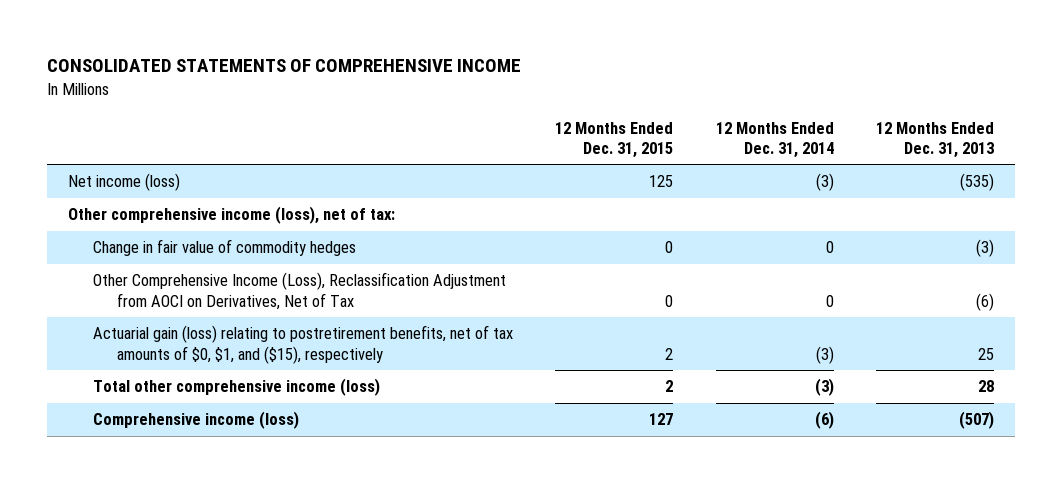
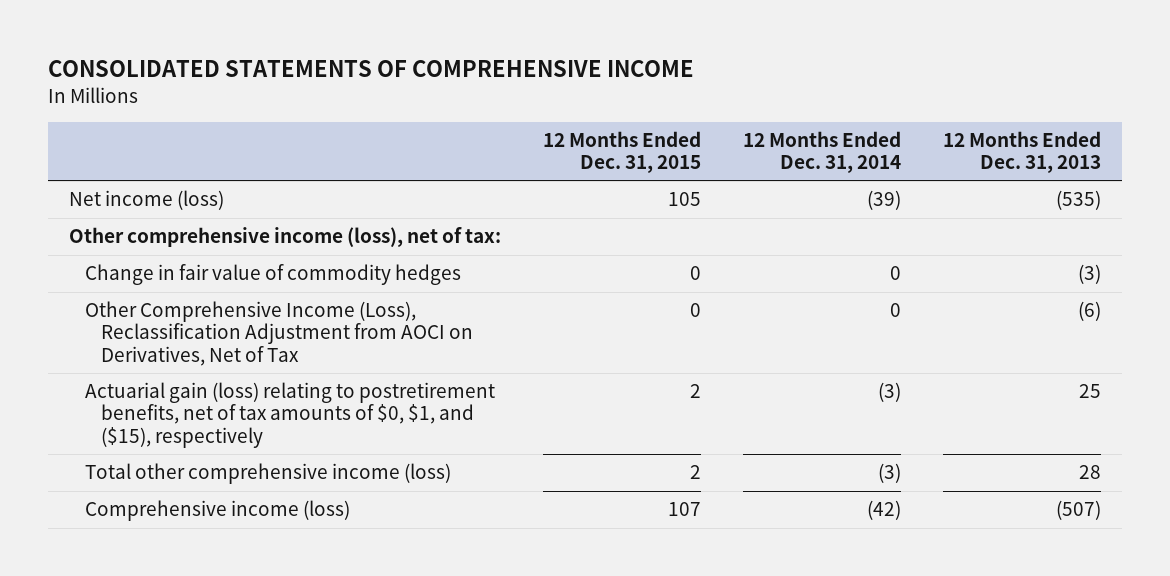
- Net income (loss) | 125 | (3) | (535)
+ Net income (loss) | 105 | (39) | (535)
- Comprehensive income (loss) | 127 | (6) | (507)
+ Comprehensive income (loss) | 107 | (42) | (507)

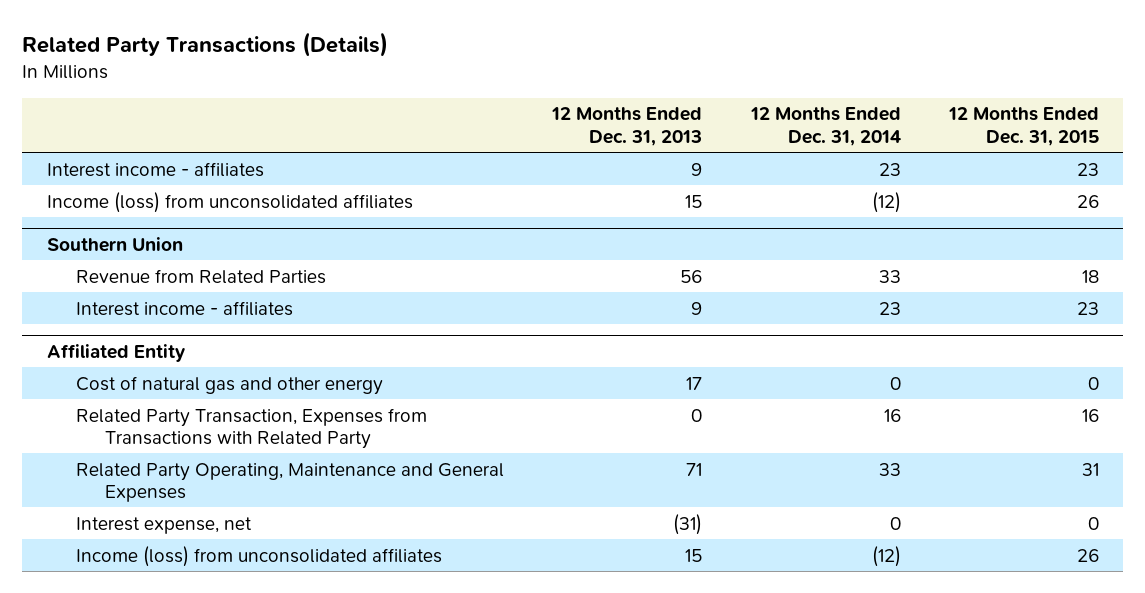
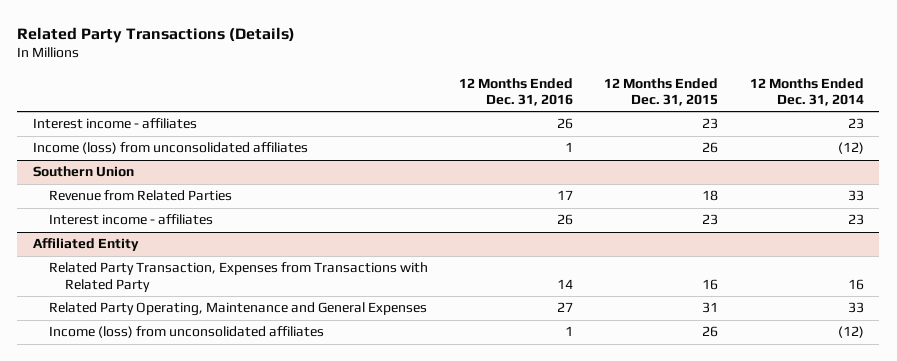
- | 12 Months Ended Dec. 31, 2013 | 12 Months Ended Dec. 31, 2014 | 12 Months Ended Dec. 31, 2015
+ | 12 Months Ended Dec. 31, 2016 | 12 Months Ended Dec. 31, 2015 | 12 Months Ended Dec. 31, 2014
@ Affiliated Entity
- Cost of natural gas and other energy | 17 | 0 | 0
- Interest expense, net | (31) | 0 | 0

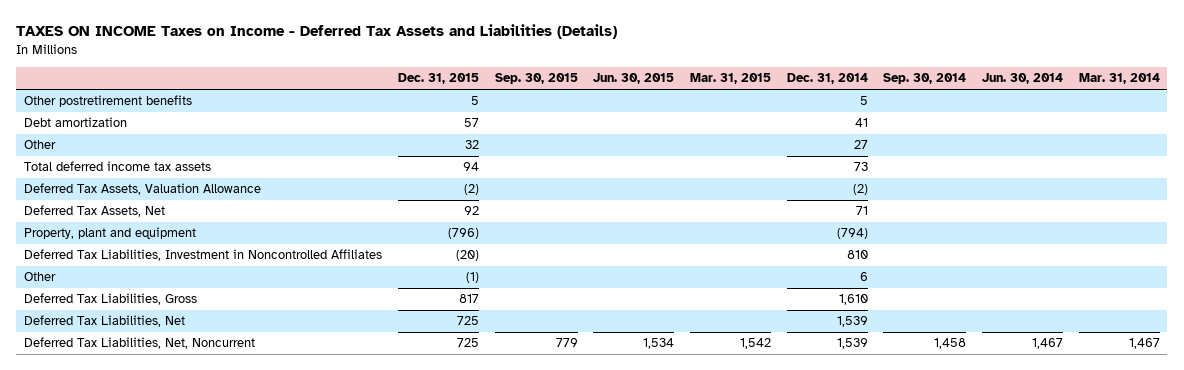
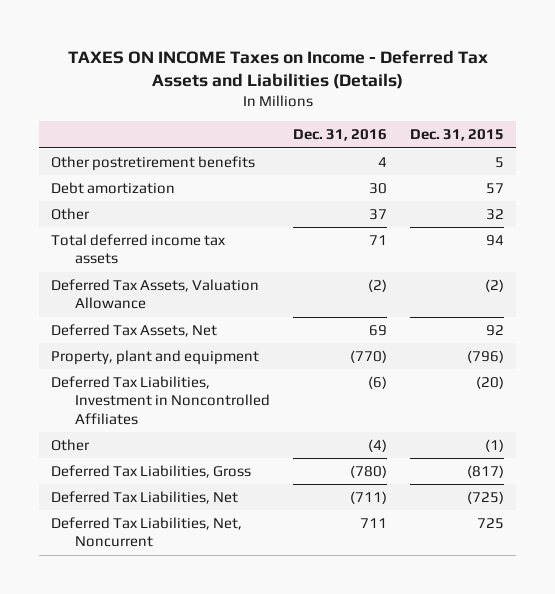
- | Dec. 31, 2015 | Sep. 30, 2015 | Jun. 30, 2015 | Mar. 31, 2015 | Dec. 31, 2014 | Sep. 30, 2014 | Jun. 30, 2014 | Mar. 31, 2014
+ | Dec. 31, 2016 | Dec. 31, 2015
- Deferred Tax Liabilities, Gross | 817 | | | | 1,610 | | |
- Deferred Tax Liabilities, Net | 725 | | | | 1,539 | | |
+ Deferred Tax Liabilities, Gross | (780) | (817)
+ Deferred Tax Liabilities, Net | (711) | (725)

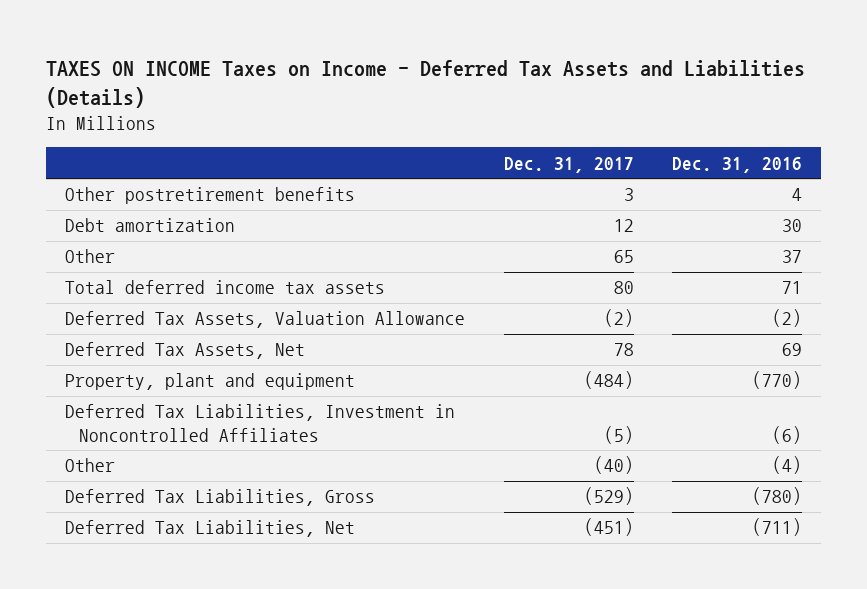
- | Dec. 31, 2016 | Dec. 31, 2015
+ | Dec. 31, 2017 | Dec. 31, 2016
- Deferred Tax Liabilities, Net, Noncurrent | 711 | 725

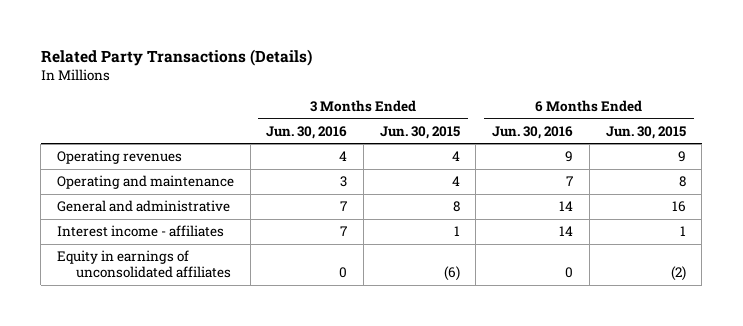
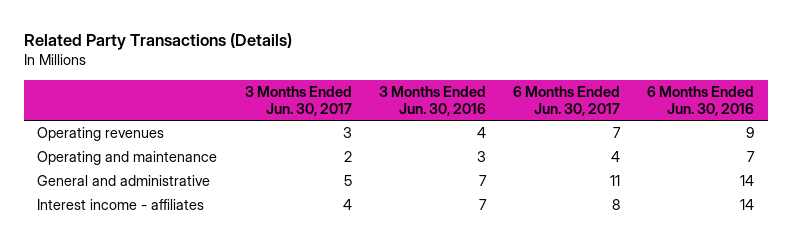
- | 3 Months Ended Jun. 30, 2016 | 3 Months Ended Jun. 30, 2015 | 6 Months Ended Jun. 30, 2016 | 6 Months Ended Jun. 30, 2015
+ | 3 Months Ended Jun. 30, 2017 | 3 Months Ended Jun. 30, 2016 | 6 Months Ended Jun. 30, 2017 | 6 Months Ended Jun. 30, 2016
- Equity in earnings of unconsolidated affiliates | 0 | (6) | 0 | (2)

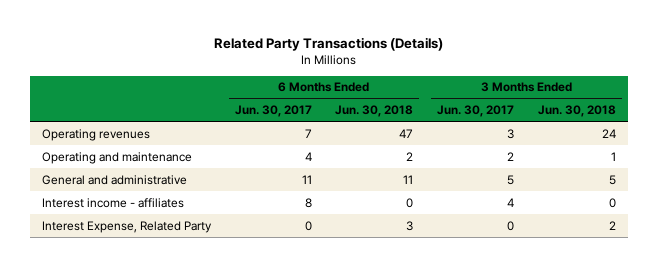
- | 3 Months Ended Jun. 30, 2017 | 3 Months Ended Jun. 30, 2016 | 6 Months Ended Jun. 30, 2017 | 6 Months Ended Jun. 30, 2016
+ | 6 Months Ended Jun. 30, 2017 | 6 Months Ended Jun. 30, 2018 | 3 Months Ended Jun. 30, 2017 | 3 Months Ended Jun. 30, 2018
+ Interest Expense, Related Party | 0 | 3 | 0 | 2

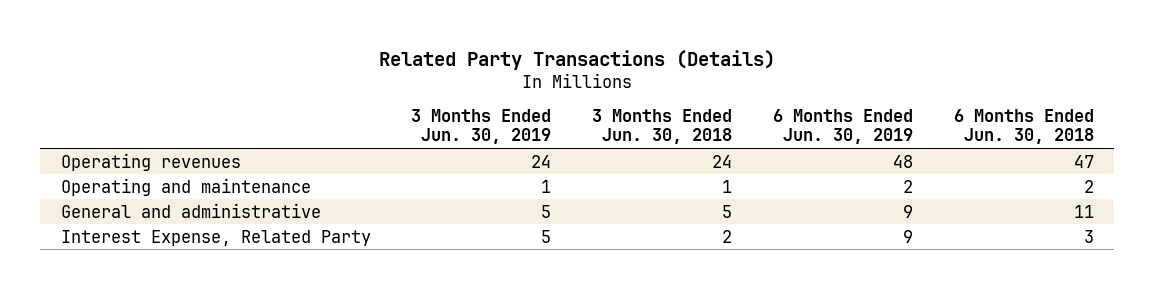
- | 6 Months Ended Jun. 30, 2017 | 6 Months Ended Jun. 30, 2018 | 3 Months Ended Jun. 30, 2017 | 3 Months Ended Jun. 30, 2018
+ | 3 Months Ended Jun. 30, 2019 | 3 Months Ended Jun. 30, 2018 | 6 Months Ended Jun. 30, 2019 | 6 Months Ended Jun. 30, 2018
- Interest income - affiliates | 8 | 0 | 4 | 0

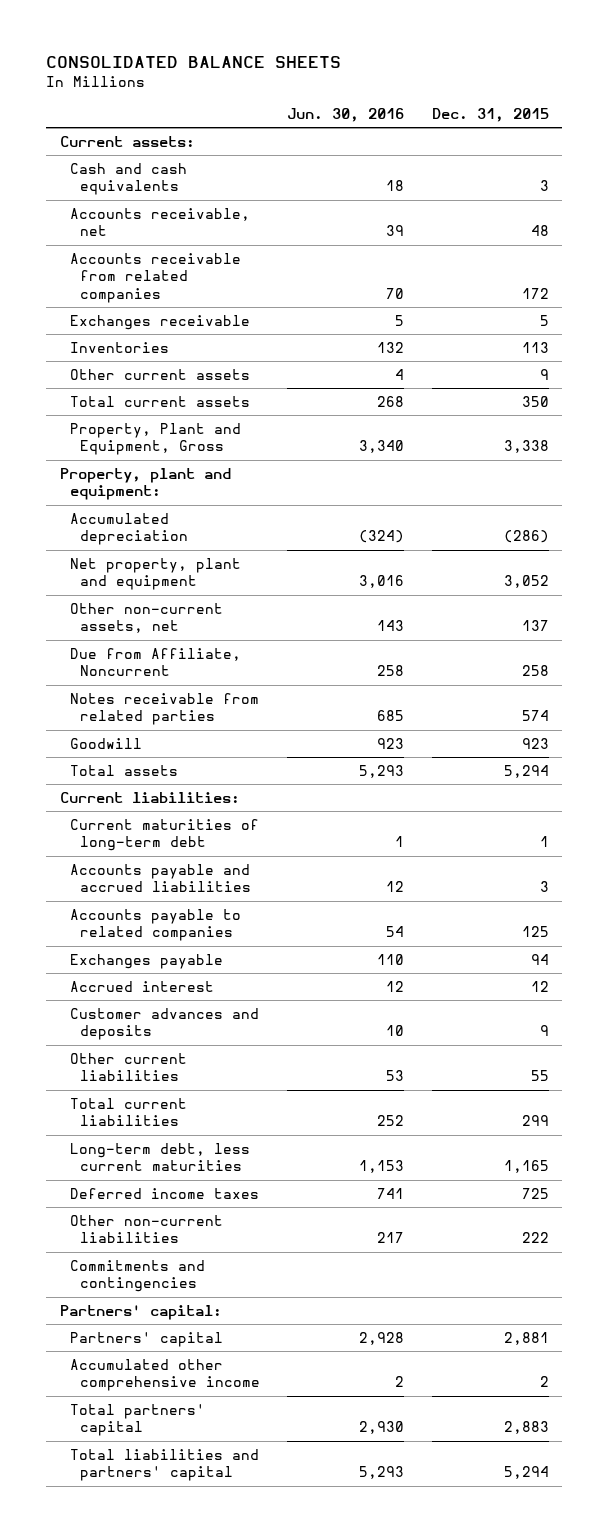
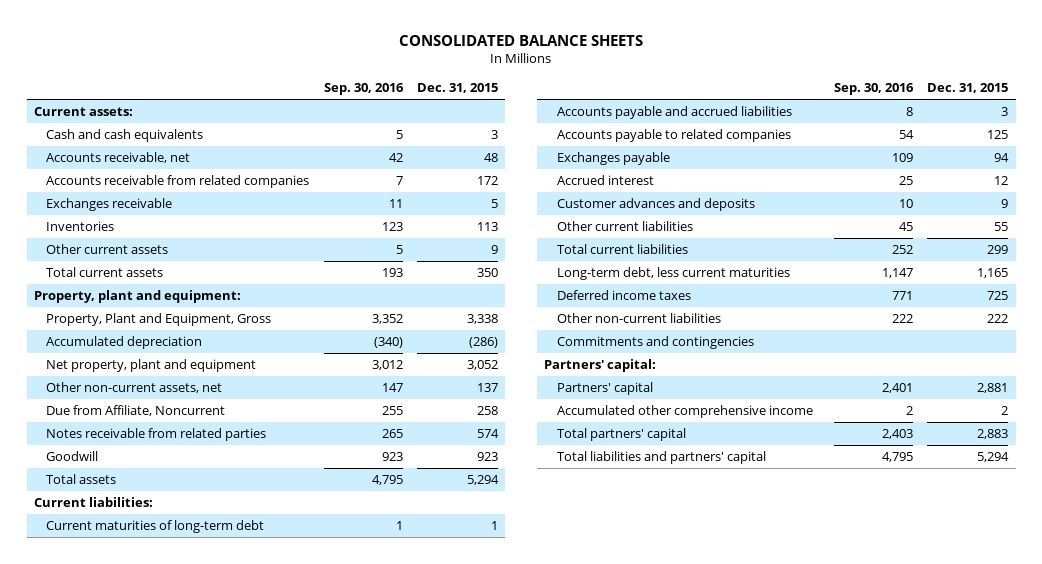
- | Jun. 30, 2016 | Dec. 31, 2015
+ | Sep. 30, 2016 | Dec. 31, 2015
moved down: Property, Plant and Equipment, Gross | 3,352 | 3,338

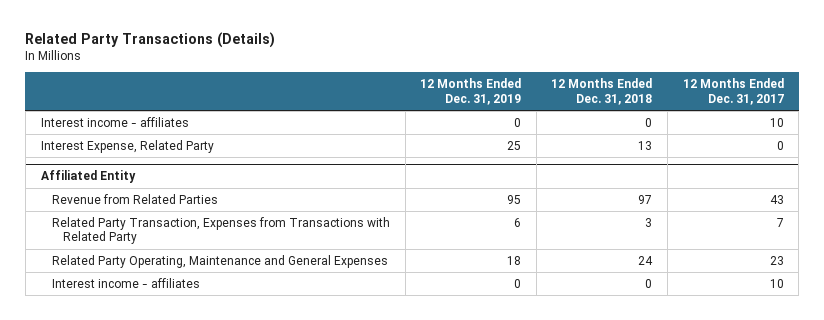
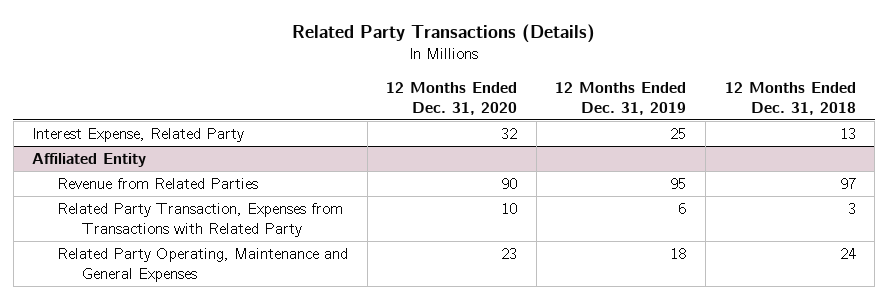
- | 12 Months Ended Dec. 31, 2019 | 12 Months Ended Dec. 31, 2018 | 12 Months Ended Dec. 31, 2017
+ | 12 Months Ended Dec. 31, 2020 | 12 Months Ended Dec. 31, 2019 | 12 Months Ended Dec. 31, 2018
- Interest income - affiliates | 0 | 0 | 10
@ Affiliated Entity
- Interest income - affiliates | 0 | 0 | 10

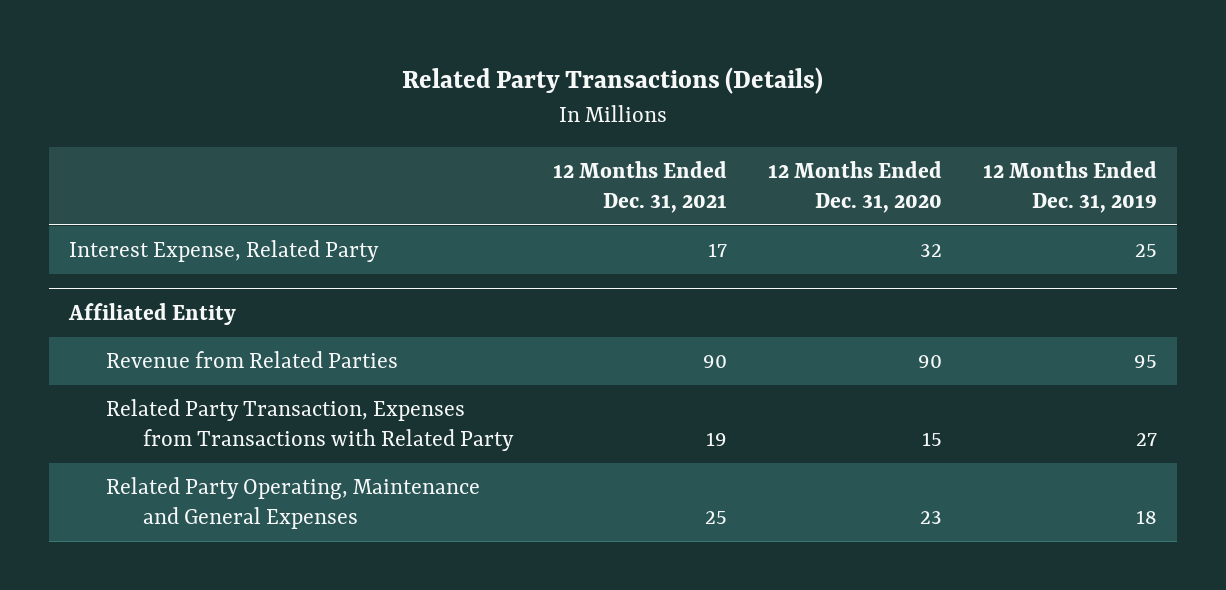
- | 12 Months Ended Dec. 31, 2020 | 12 Months Ended Dec. 31, 2019 | 12 Months Ended Dec. 31, 2018
+ | 12 Months Ended Dec. 31, 2021 | 12 Months Ended Dec. 31, 2020 | 12 Months Ended Dec. 31, 2019
@ Affiliated Entity
- Related Party Transaction, Expenses from Transactions with Related Party | 10 | 6 | 3
+ Related Party Transaction, Expenses from Transactions with Related Party | 19 | 15 | 27

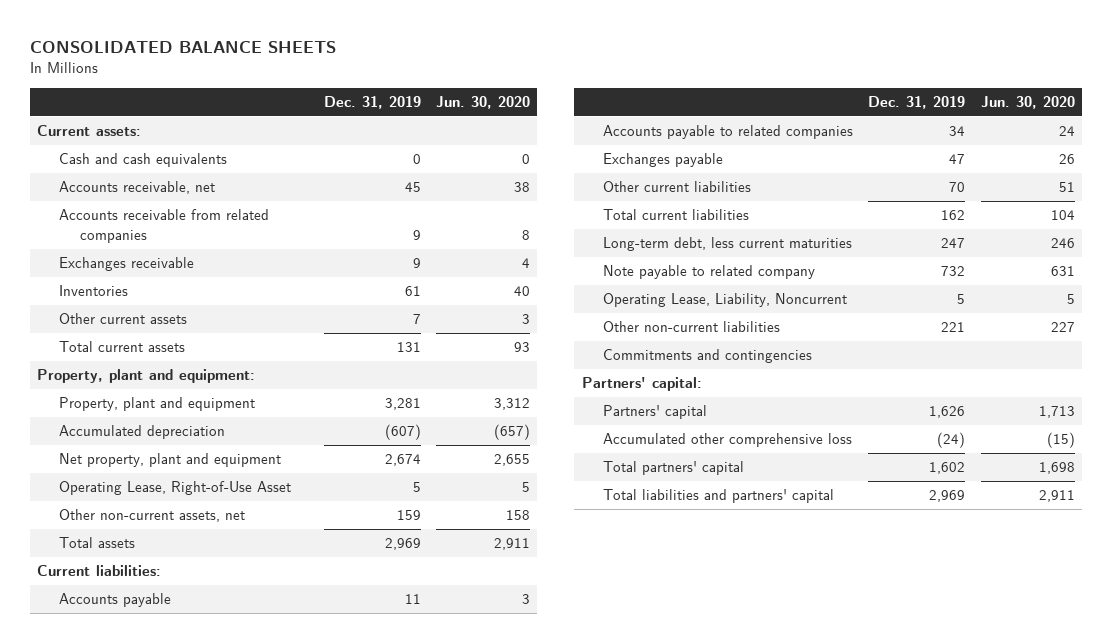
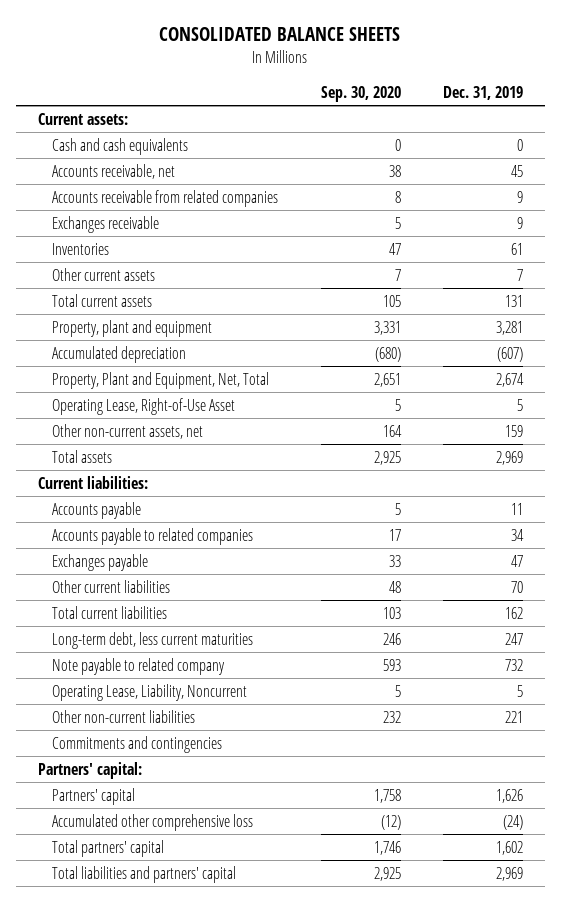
- | Dec. 31, 2019 | Jun. 30, 2020
+ | Sep. 30, 2020 | Dec. 31, 2019
- Property, plant and equipment:
- Net property, plant and equipment | 2,674 | 2,655
+ Property, Plant and Equipment, Net, Total | 2,651 | 2,674

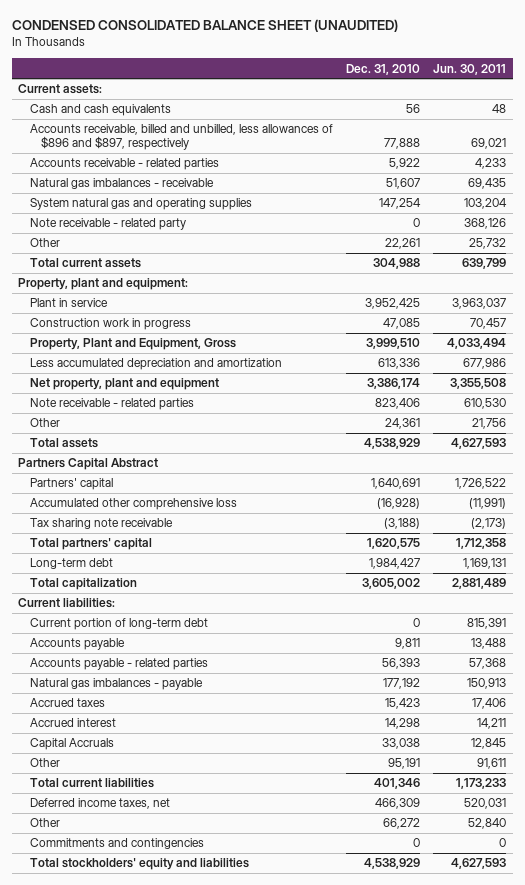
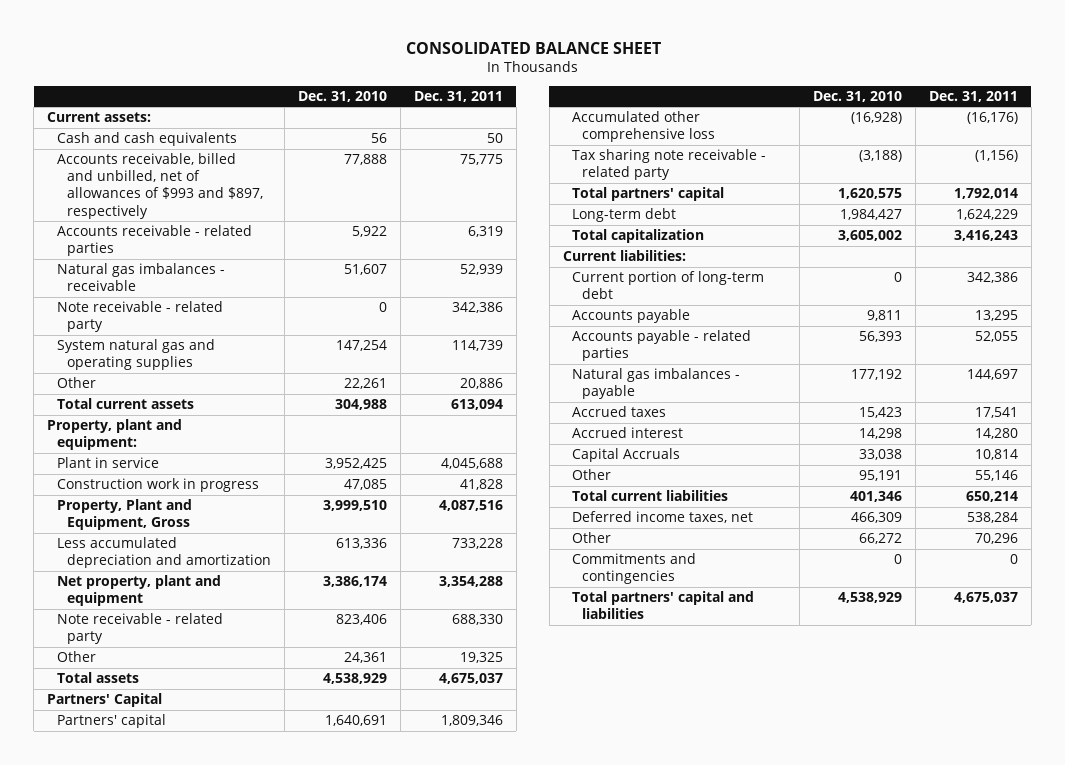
- CONDENSED CONSOLIDATED BALANCE SHEET (UNAUDITED)
+ CONSOLIDATED BALANCE SHEET
- | Dec. 31, 2010 | Jun. 30, 2011
+ | Dec. 31, 2010 | Dec. 31, 2011
- Accounts receivable, billed and unbilled, less allowances of $896 and $897, respectively | 77,888 | 69,021
+ Accounts receivable, billed and unbilled, net of allowances of $993 and $897, respectively | 77,888 | 75,775
moved down: System natural gas and operating supplies | 147,254 | 114,739
- Note receivable - related parties | 823,406 | 610,530
+ Note receivable - related party | 823,406 | 688,330
- Partners Capital Abstract
+ Partners' Capital
- Tax sharing note receivable | (3,188) | (2,173)
+ Tax sharing note receivable - related party | (3,188) | (1,156)
- Total stockholders' equity and liabilities | 4,538,929 | 4,627,593
+ Total partners' capital and liabilities | 4,538,929 | 4,675,037

